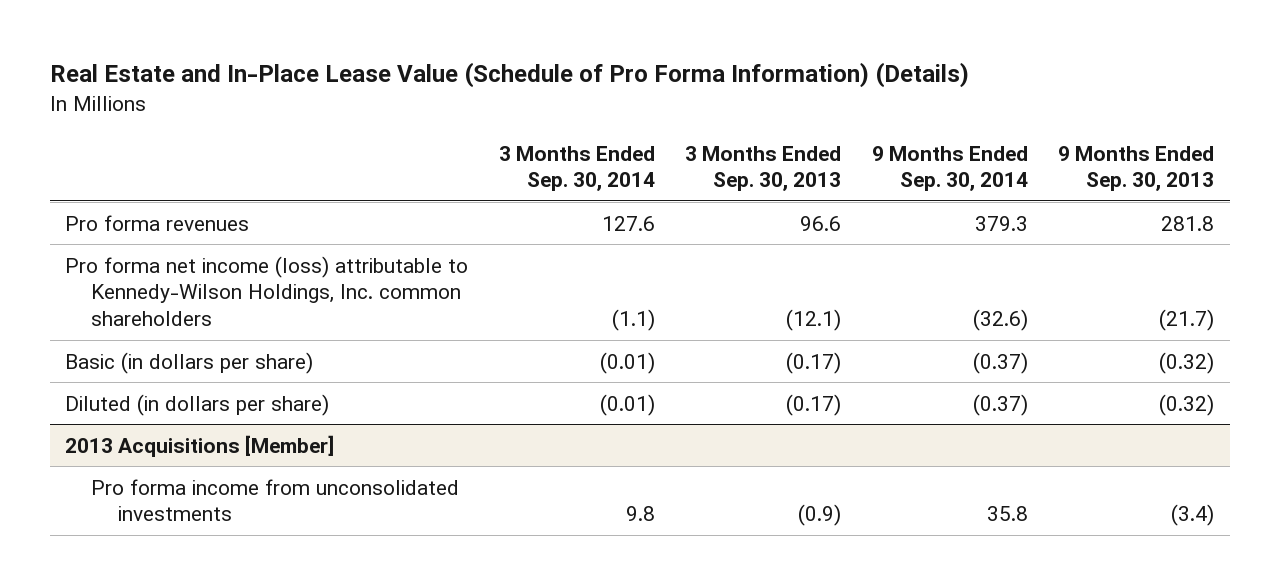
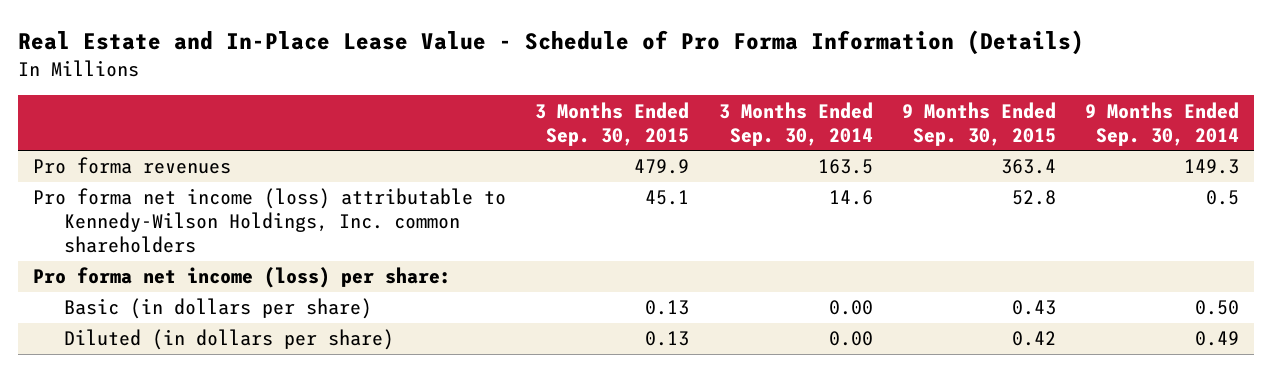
- Real Estate and In-Place Lease Value (Schedule of Pro Forma Information) (Details)
+ Real Estate and In-Place Lease Value - Schedule of Pro Forma Information (Details)
- | 3 Months Ended Sep. 30, 2014 | 3 Months Ended Sep. 30, 2013 | 9 Months Ended Sep. 30, 2014 | 9 Months Ended Sep. 30, 2013
+ | 3 Months Ended Sep. 30, 2015 | 3 Months Ended Sep. 30, 2014 | 9 Months Ended Sep. 30, 2015 | 9 Months Ended Sep. 30, 2014
- Pro forma revenues | 127.6 | 96.6 | 379.3 | 281.8
- Pro forma net income (loss) attributable to Kennedy-Wilson Holdings, Inc. common shareholders | (1.1) | (12.1) | (32.6) | (21.7)
- Basic (in dollars per share) | (0.01) | (0.17) | (0.37) | (0.32)
- Diluted (in dollars per share) | (0.01) | (0.17) | (0.37) | (0.32)
- 2013 Acquisitions [Member]
- Pro forma income from unconsolidated investments | 9.8 | (0.9) | 35.8 | (3.4)
+ Pro forma revenues | 479.9 | 163.5 | 363.4 | 149.3
+ Pro forma net income (loss) attributable to Kennedy-Wilson Holdings, Inc. common shareholders | 45.1 | 14.6 | 52.8 | 0.5
+ Pro forma net income (loss) per share:
+ Basic (in dollars per share) | 0.13 | 0.00 | 0.43 | 0.50
+ Diluted (in dollars per share) | 0.13 | 0.00 | 0.42 | 0.49

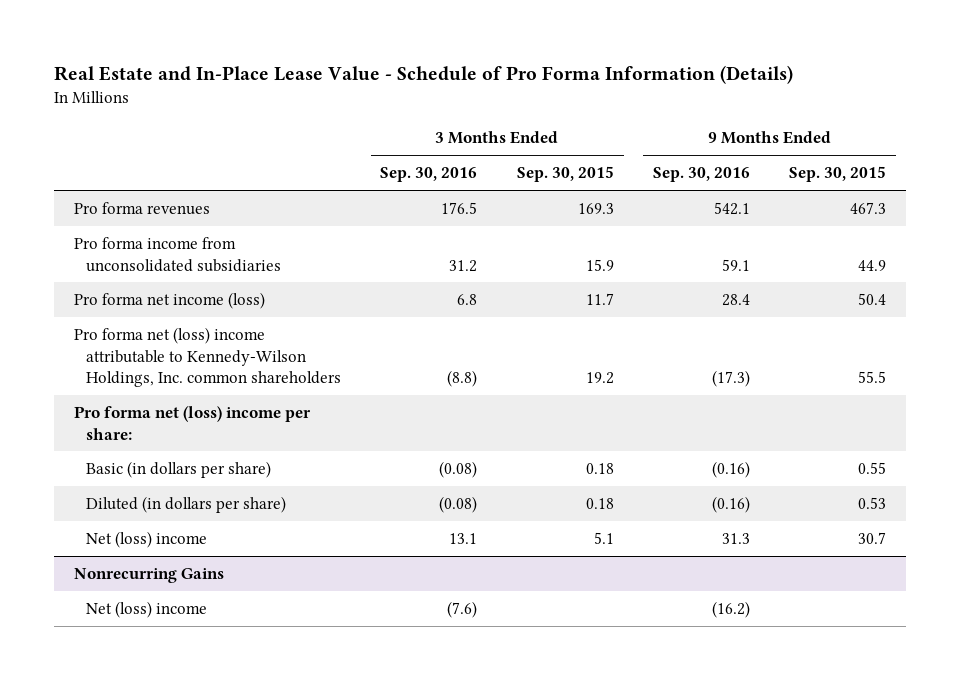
- | 3 Months Ended Sep. 30, 2015 | 3 Months Ended Sep. 30, 2014 | 9 Months Ended Sep. 30, 2015 | 9 Months Ended Sep. 30, 2014
+ | 3 Months Ended Sep. 30, 2016 | 3 Months Ended Sep. 30, 2015 | 9 Months Ended Sep. 30, 2016 | 9 Months Ended Sep. 30, 2015
- Pro forma revenues | 479.9 | 163.5 | 363.4 | 149.3
- Pro forma net income (loss) attributable to Kennedy-Wilson Holdings, Inc. common shareholders | 45.1 | 14.6 | 52.8 | 0.5
- Pro forma net income (loss) per share:
- Basic (in dollars per share) | 0.13 | 0.00 | 0.43 | 0.50
- Diluted (in dollars per share) | 0.13 | 0.00 | 0.42 | 0.49
+ Pro forma revenues | 176.5 | 169.3 | 542.1 | 467.3
+ Pro forma income from unconsolidated subsidiaries | 31.2 | 15.9 | 59.1 | 44.9
+ Pro forma net income (loss) | 6.8 | 11.7 | 28.4 | 50.4
+ Pro forma net (loss) income attributable to Kennedy-Wilson Holdings, Inc. common shareholders | (8.8) | 19.2 | (17.3) | 55.5
+ Pro forma net (loss) income per share:
+ Basic (in dollars per share) | (0.08) | 0.18 | (0.16) | 0.55
+ Diluted (in dollars per share) | (0.08) | 0.18 | (0.16) | 0.53
+ Net (loss) income | 13.1 | 5.1 | 31.3 | 30.7
+ Nonrecurring Gains
+ Net (loss) income | (7.6) | | (16.2) |

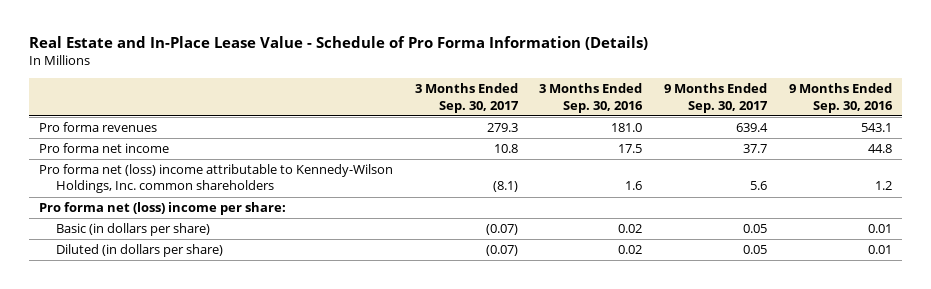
- | 3 Months Ended Sep. 30, 2016 | 3 Months Ended Sep. 30, 2015 | 9 Months Ended Sep. 30, 2016 | 9 Months Ended Sep. 30, 2015
+ | 3 Months Ended Sep. 30, 2017 | 3 Months Ended Sep. 30, 2016 | 9 Months Ended Sep. 30, 2017 | 9 Months Ended Sep. 30, 2016
- Pro forma revenues | 176.5 | 169.3 | 542.1 | 467.3
- Pro forma income from unconsolidated subsidiaries | 31.2 | 15.9 | 59.1 | 44.9
- Pro forma net income (loss) | 6.8 | 11.7 | 28.4 | 50.4
- Pro forma net (loss) income attributable to Kennedy-Wilson Holdings, Inc. common shareholders | (8.8) | 19.2 | (17.3) | 55.5
+ Pro forma revenues | 279.3 | 181.0 | 639.4 | 543.1
+ Pro forma net income | 10.8 | 17.5 | 37.7 | 44.8
+ Pro forma net (loss) income attributable to Kennedy-Wilson Holdings, Inc. common shareholders | (8.1) | 1.6 | 5.6 | 1.2
- Basic (in dollars per share) | (0.08) | 0.18 | (0.16) | 0.55
- Diluted (in dollars per share) | (0.08) | 0.18 | (0.16) | 0.53
- Net (loss) income | 13.1 | 5.1 | 31.3 | 30.7
- Nonrecurring Gains
- Net (loss) income | (7.6) | | (16.2) |
+ Basic (in dollars per share) | (0.07) | 0.02 | 0.05 | 0.01
+ Diluted (in dollars per share) | (0.07) | 0.02 | 0.05 | 0.01

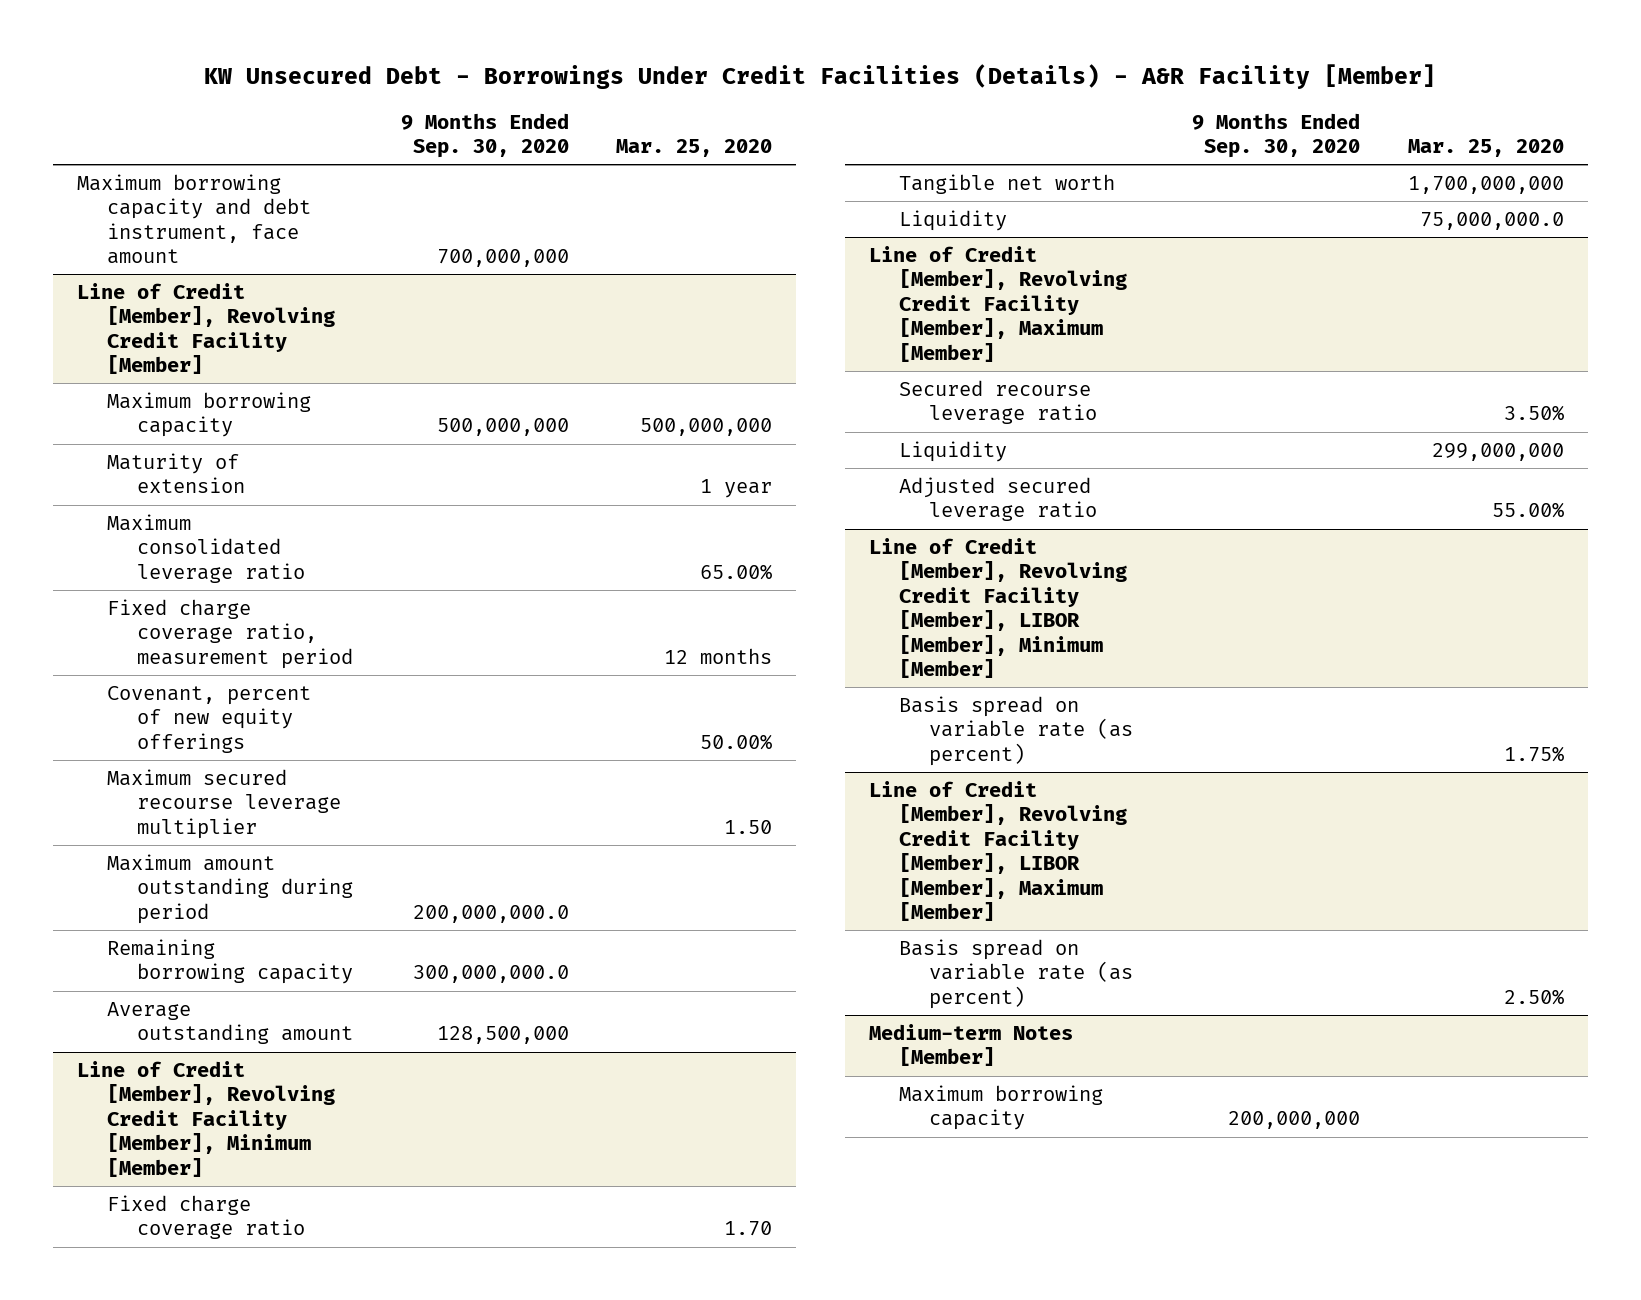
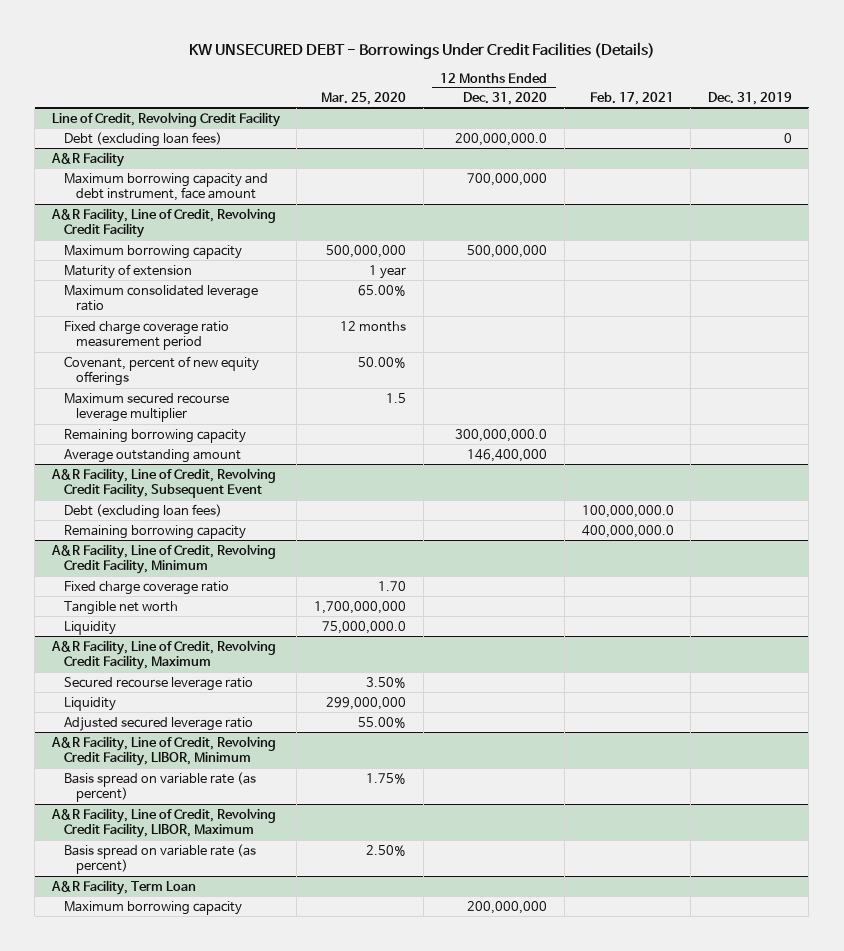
- KW Unsecured Debt - Borrowings Under Credit Facilities (Details) - A&R Facility [Member]
+ KW UNSECURED DEBT - Borrowings Under Credit Facilities (Details)
- | 9 Months Ended Sep. 30, 2020 | Mar. 25, 2020
+ | Mar. 25, 2020 | 12 Months Ended Dec. 31, 2020 | Feb. 17, 2021 | Dec. 31, 2019
+ Line of Credit, Revolving Credit Facility
+ Debt (excluding loan fees) | | 200,000,000.0 | | 0
+ A&R Facility
- Line of Credit [Member], Revolving Credit Facility [Member]
+ A&R Facility, Line of Credit, Revolving Credit Facility
- Fixed charge coverage ratio, measurement period | | 12 months
+ Fixed charge coverage ratio measurement period | 12 months | | |
- Maximum secured recourse leverage multiplier | | 1.50
- Maximum amount outstanding during period | 200,000,000.0 |
+ Maximum secured recourse leverage multiplier | 1.5 | | |
- Line of Credit [Member], Revolving Credit Facility [Member], Minimum [Member]
+ A&R Facility, Line of Credit, Revolving Credit Facility, Subsequent Event
+ Debt (excluding loan fees) | | | 100,000,000.0 |
+ Remaining borrowing capacity | | | 400,000,000.0 |
+ A&R Facility, Line of Credit, Revolving Credit Facility, Minimum
- Line of Credit [Member], Revolving Credit Facility [Member], Maximum [Member]
+ A&R Facility, Line of Credit, Revolving Credit Facility, Maximum
- Line of Credit [Member], Revolving Credit Facility [Member], LIBOR [Member], Minimum [Member]
+ A&R Facility, Line of Credit, Revolving Credit Facility, LIBOR, Minimum
- Line of Credit [Member], Revolving Credit Facility [Member], LIBOR [Member], Maximum [Member]
+ A&R Facility, Line of Credit, Revolving Credit Facility, LIBOR, Maximum
- Medium-term Notes [Member]
+ A&R Facility, Term Loan

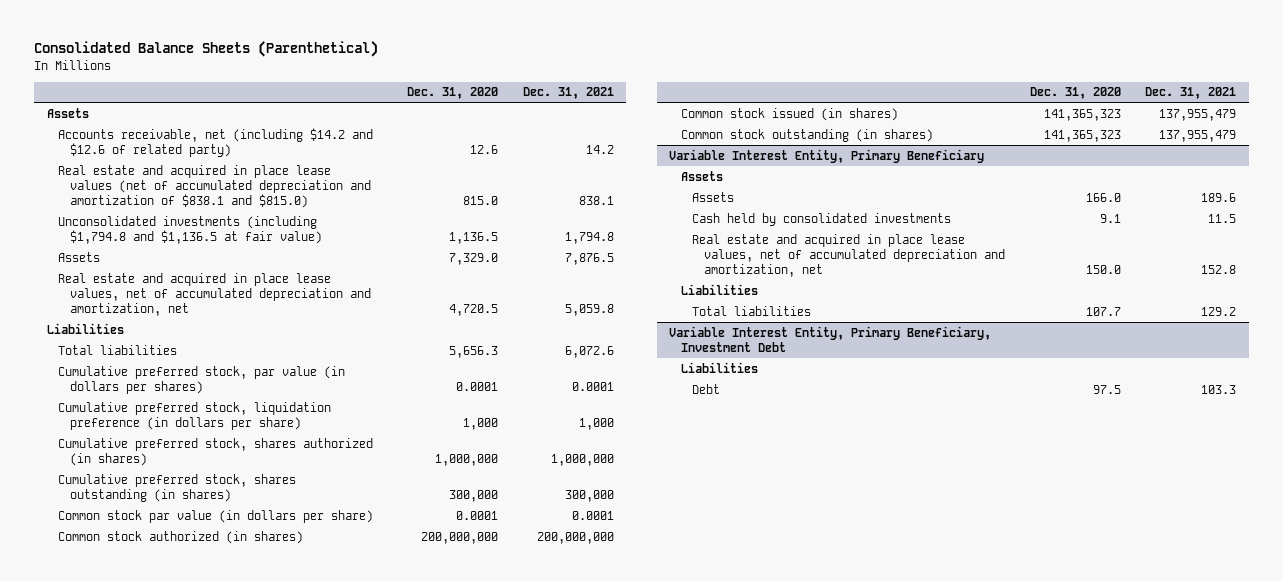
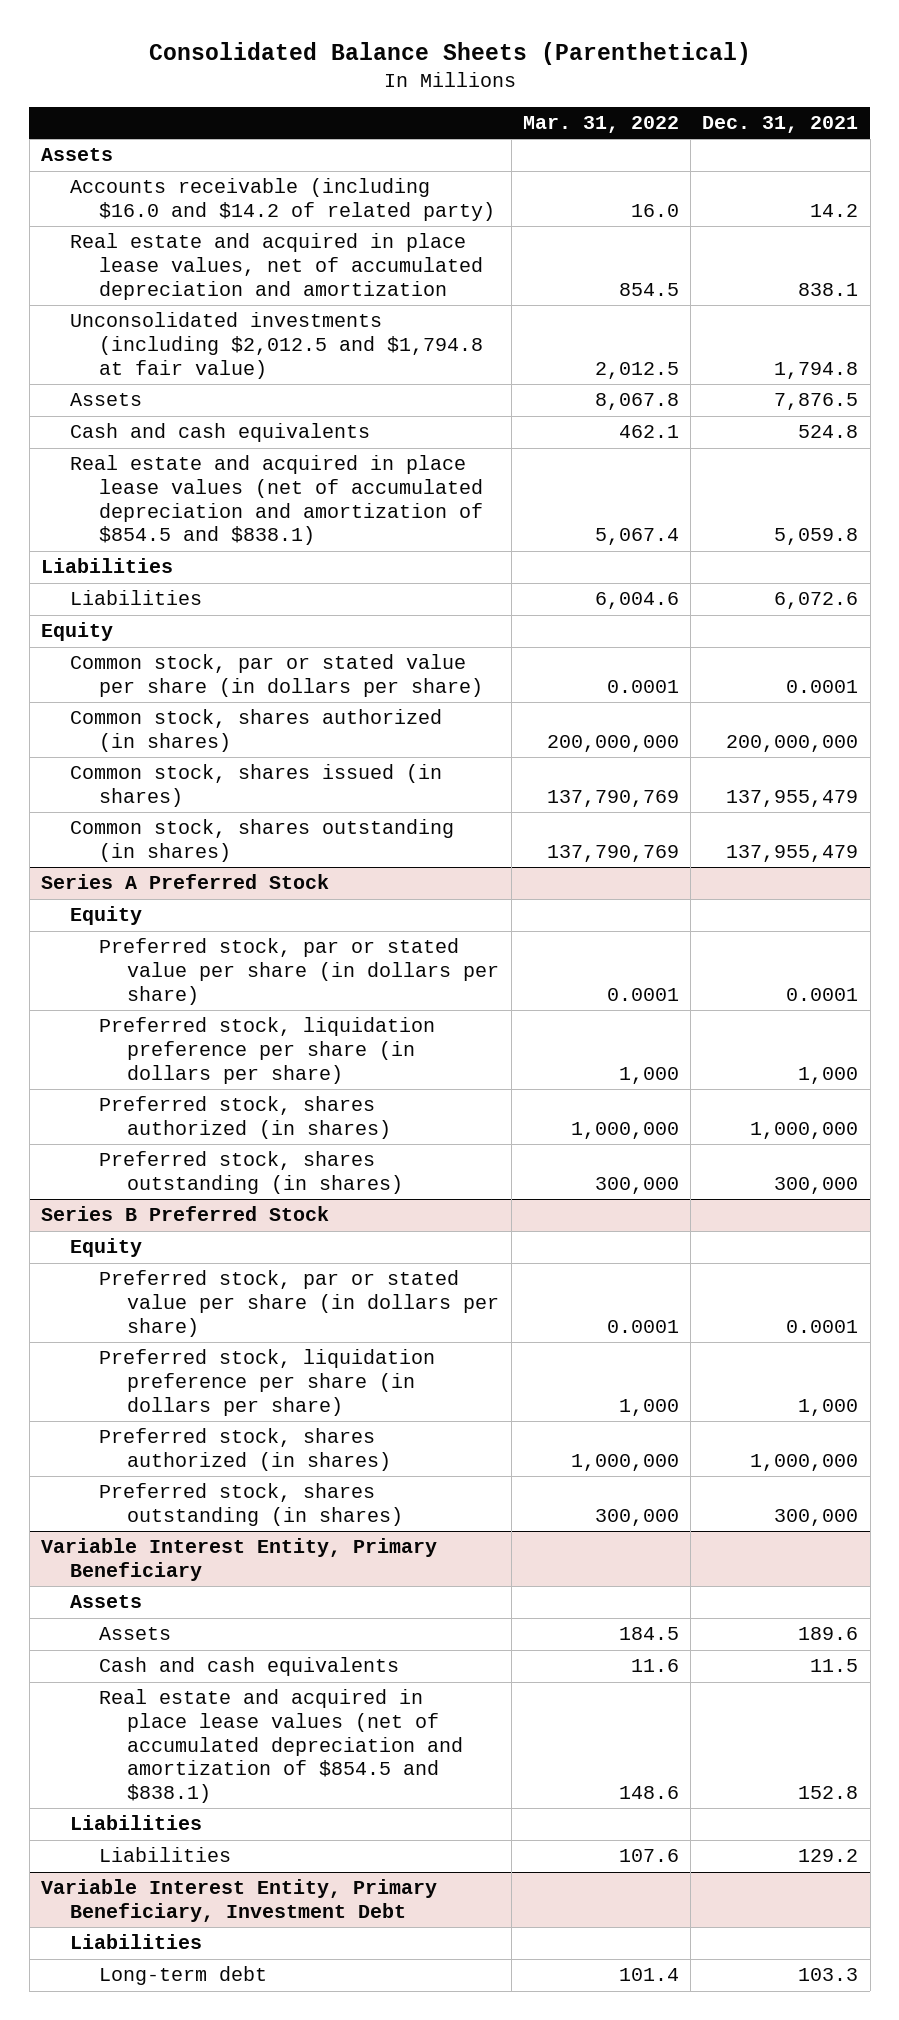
- | Dec. 31, 2020 | Dec. 31, 2021
+ | Mar. 31, 2022 | Dec. 31, 2021
- Accounts receivable, net (including $14.2 and $12.6 of related party) | 12.6 | 14.2
- Real estate and acquired in place lease values (net of accumulated depreciation and amortization of $838.1 and $815.0) | 815.0 | 838.1
- Unconsolidated investments (including $1,794.8 and $1,136.5 at fair value) | 1,136.5 | 1,794.8
+ Accounts receivable (including $16.0 and $14.2 of related party) | 16.0 | 14.2
+ Real estate and acquired in place lease values, net of accumulated depreciation and amortization | 854.5 | 838.1
+ Unconsolidated investments (including $2,012.5 and $1,794.8 at fair value) | 2,012.5 | 1,794.8
- Real estate and acquired in place lease values, net of accumulated depreciation and amortization, net | 4,720.5 | 5,059.8
+ Cash and cash equivalents | 462.1 | 524.8
+ Real estate and acquired in place lease values (net of accumulated depreciation and amortization of $854.5 and $838.1) | 5,067.4 | 5,059.8
- Total liabilities | 5,656.3 | 6,072.6
- Cumulative preferred stock, par value (in dollars per shares) | 0.0001 | 0.0001
- Cumulative preferred stock, liquidation preference (in dollars per share) | 1,000 | 1,000
- Cumulative preferred stock, shares authorized (in shares) | 1,000,000 | 1,000,000
- Cumulative preferred stock, shares outstanding (in shares) | 300,000 | 300,000
- Common stock par value (in dollars per share) | 0.0001 | 0.0001
- Common stock authorized (in shares) | 200,000,000 | 200,000,000
- Common stock issued (in shares) | 141,365,323 | 137,955,479
- Common stock outstanding (in shares) | 141,365,323 | 137,955,479
+ Liabilities | 6,004.6 | 6,072.6
+ Equity
+ Common stock, par or stated value per share (in dollars per share) | 0.0001 | 0.0001
+ Common stock, shares authorized (in shares) | 200,000,000 | 200,000,000
+ Common stock, shares issued (in shares) | 137,790,769 | 137,955,479
+ Common stock, shares outstanding (in shares) | 137,790,769 | 137,955,479
+ Series A Preferred Stock
+ Equity
+ Preferred stock, par or stated value per share (in dollars per share) | 0.0001 | 0.0001
+ Preferred stock, liquidation preference per share (in dollars per share) | 1,000 | 1,000
+ Preferred stock, shares authorized (in shares) | 1,000,000 | 1,000,000
+ Preferred stock, shares outstanding (in shares) | 300,000 | 300,000
+ Series B Preferred Stock
+ Equity
+ Preferred stock, par or stated value per share (in dollars per share) | 0.0001 | 0.0001
+ Preferred stock, liquidation preference per share (in dollars per share) | 1,000 | 1,000
+ Preferred stock, shares authorized (in shares) | 1,000,000 | 1,000,000
+ Preferred stock, shares outstanding (in shares) | 300,000 | 300,000
@ Variable Interest Entity, Primary Beneficiary
- Cash held by consolidated investments | 9.1 | 11.5
- Real estate and acquired in place lease values, net of accumulated depreciation and amortization, net | 150.0 | 152.8
+ Cash and cash equivalents | 11.6 | 11.5
+ Real estate and acquired in place lease values (net of accumulated depreciation and amortization of $854.5 and $838.1) | 148.6 | 152.8
- Total liabilities | 107.7 | 129.2
+ Liabilities | 107.6 | 129.2
@ Variable Interest Entity, Primary Beneficiary, Investment Debt
- Debt | 97.5 | 103.3
+ Long-term debt | 101.4 | 103.3

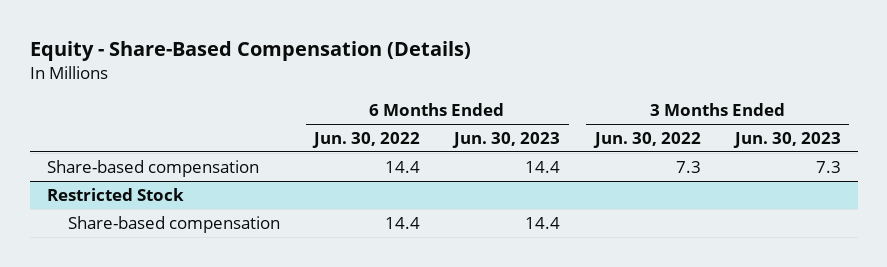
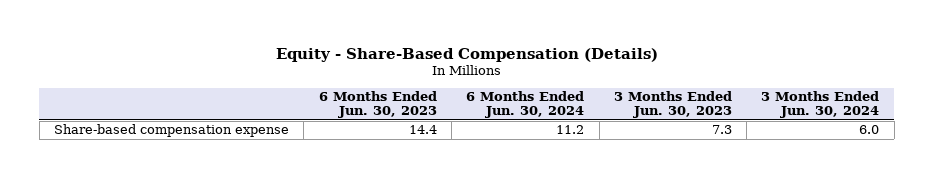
- | 6 Months Ended Jun. 30, 2022 | 6 Months Ended Jun. 30, 2023 | 3 Months Ended Jun. 30, 2022 | 3 Months Ended Jun. 30, 2023
+ | 6 Months Ended Jun. 30, 2023 | 6 Months Ended Jun. 30, 2024 | 3 Months Ended Jun. 30, 2023 | 3 Months Ended Jun. 30, 2024
- Share-based compensation | 14.4 | 14.4 | 7.3 | 7.3
- Restricted Stock
- Share-based compensation | 14.4 | 14.4 | |
+ Share-based compensation expense | 14.4 | 11.2 | 7.3 | 6.0

